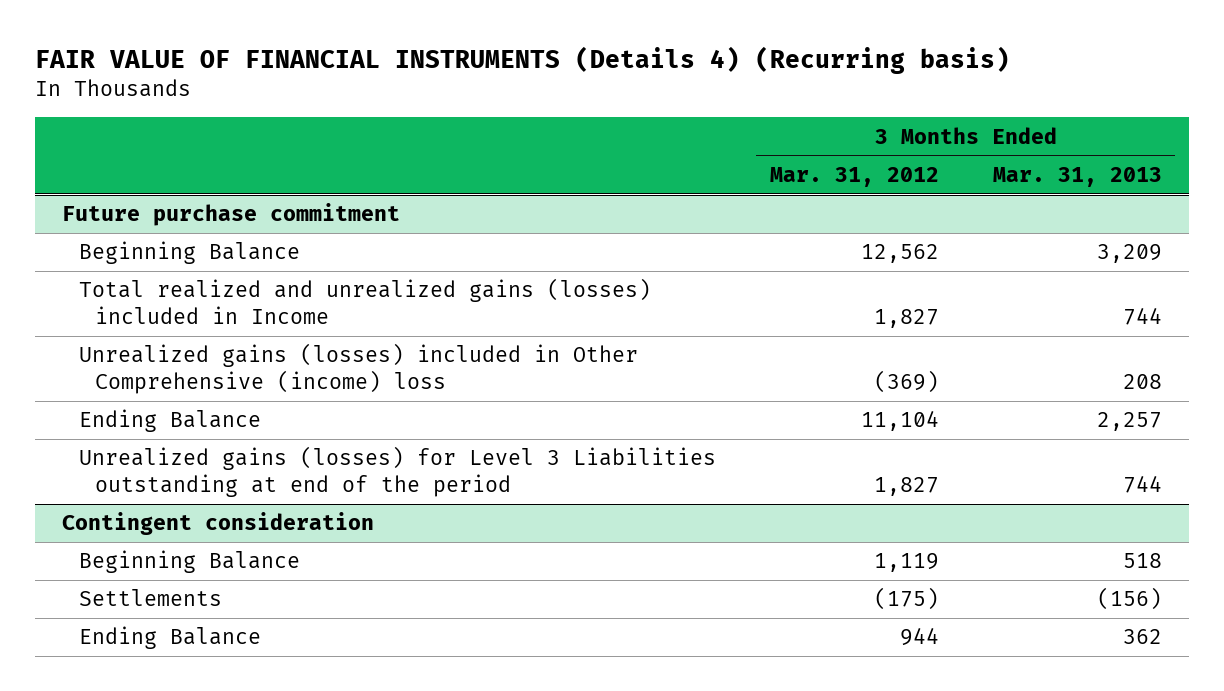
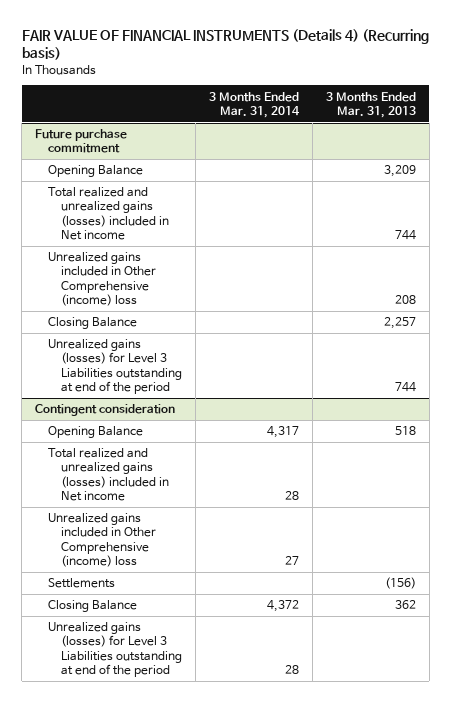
- | 3 Months Ended Mar. 31, 2012 | 3 Months Ended Mar. 31, 2013
+ | 3 Months Ended Mar. 31, 2014 | 3 Months Ended Mar. 31, 2013
@ Future purchase commitment
- Beginning Balance | 12,562 | 3,209
- Total realized and unrealized gains (losses) included in Income | 1,827 | 744
- Unrealized gains (losses) included in Other Comprehensive (income) loss | (369) | 208
- Ending Balance | 11,104 | 2,257
+ Opening Balance | | 3,209
+ Total realized and unrealized gains (losses) included in Net income | | 744
+ Unrealized gains included in Other Comprehensive (income) loss | | 208
+ Closing Balance | | 2,257
@ Contingent consideration
- Beginning Balance | 1,119 | 518
+ Opening Balance | 4,317 | 518
+ Total realized and unrealized gains (losses) included in Net income | 28 |
+ Unrealized gains included in Other Comprehensive (income) loss | 27 |
- Ending Balance | 944 | 362
+ Closing Balance | 4,372 | 362
+ Unrealized gains (losses) for Level 3 Liabilities outstanding at end of the period | 28 |

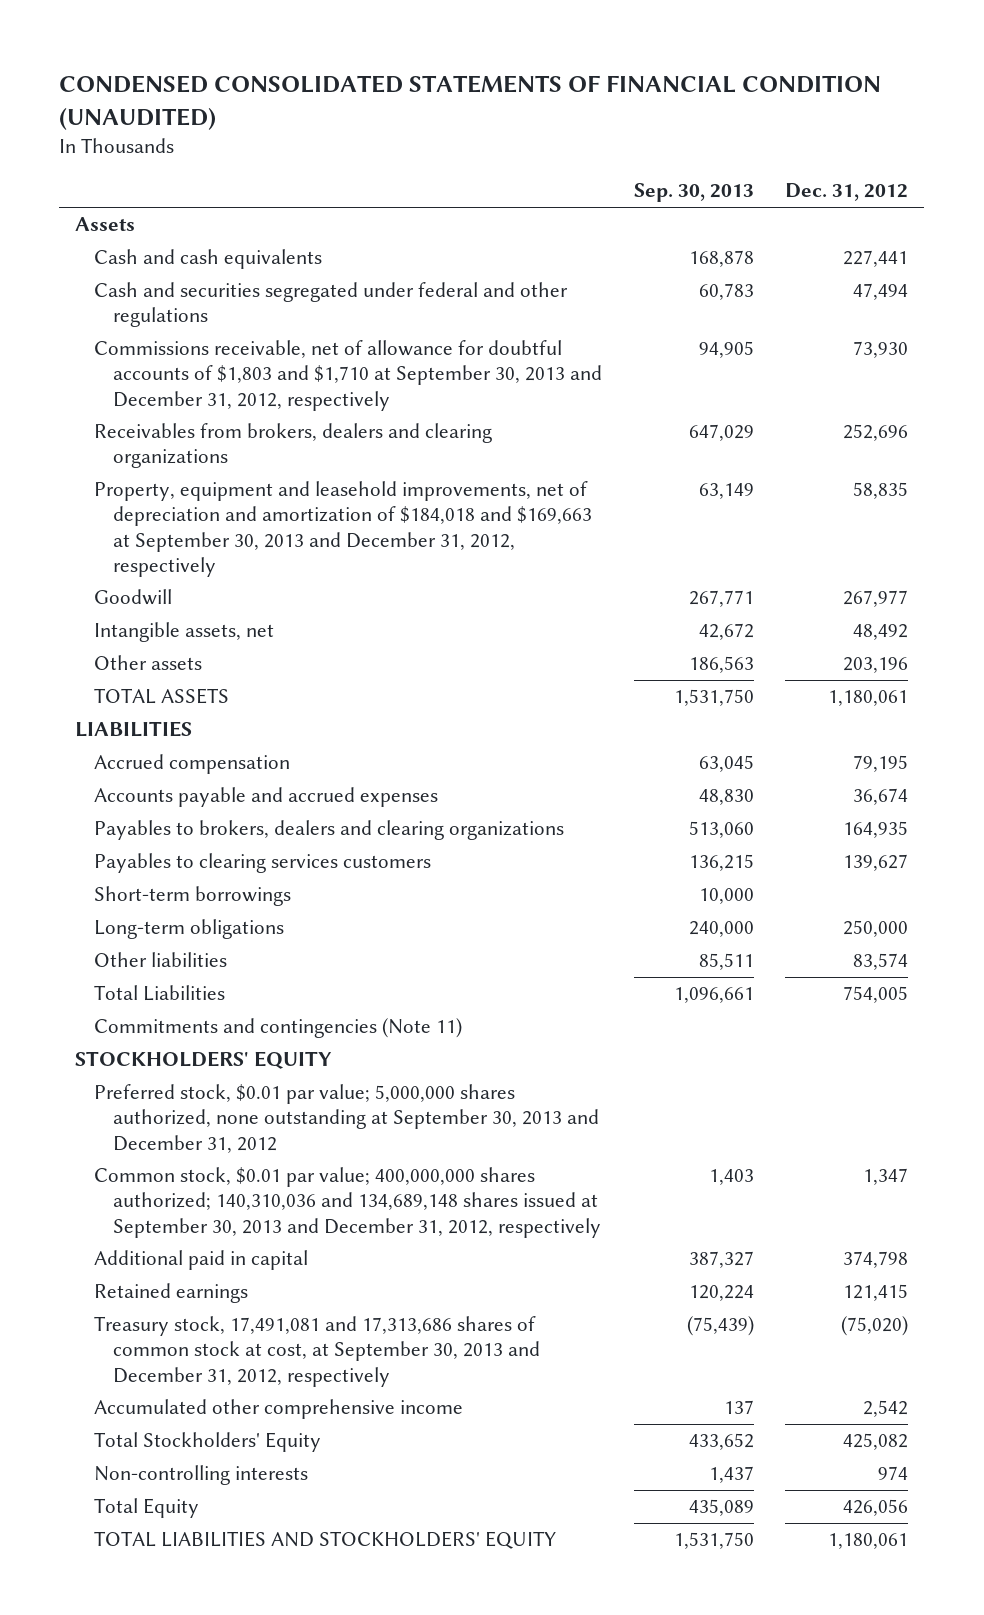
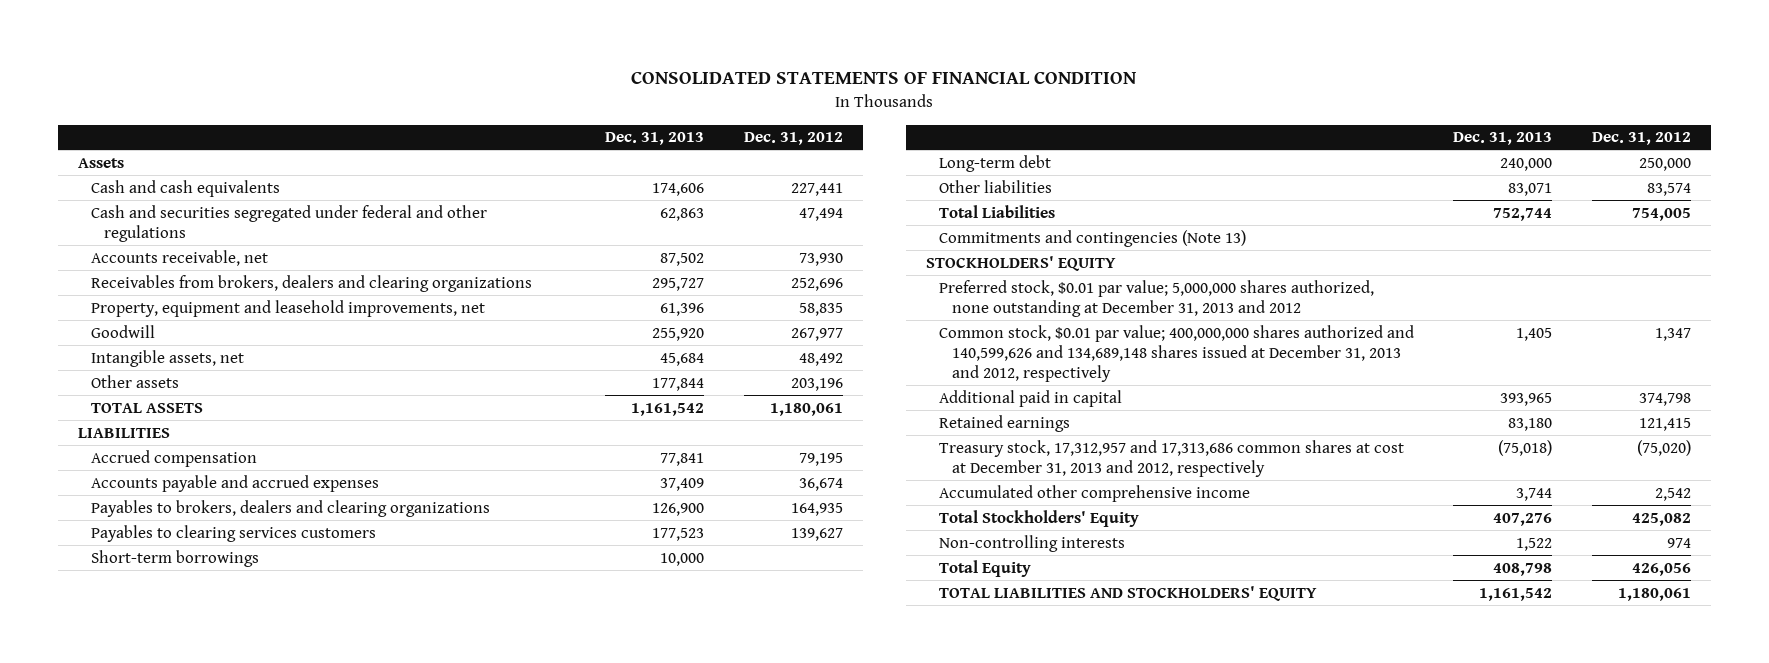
- CONDENSED CONSOLIDATED STATEMENTS OF FINANCIAL CONDITION (UNAUDITED)
+ CONSOLIDATED STATEMENTS OF FINANCIAL CONDITION
- | Sep. 30, 2013 | Dec. 31, 2012
+ | Dec. 31, 2013 | Dec. 31, 2012
- Commissions receivable, net of allowance for doubtful accounts of $1,803 and $1,710 at September 30, 2013 and December 31, 2012, respectively | 94,905 | 73,930
+ Accounts receivable, net | 87,502 | 73,930
- Property, equipment and leasehold improvements, net of depreciation and amortization of $184,018 and $169,663 at September 30, 2013 and December 31, 2012, respectively | 63,149 | 58,835
+ Property, equipment and leasehold improvements, net | 61,396 | 58,835
- Long-term obligations | 240,000 | 250,000
+ Long-term debt | 240,000 | 250,000
- Commitments and contingencies (Note 11)
+ Commitments and contingencies (Note 13)
- Preferred stock, $0.01 par value; 5,000,000 shares authorized, none outstanding at September 30, 2013 and December 31, 2012
- Common stock, $0.01 par value; 400,000,000 shares authorized; 140,310,036 and 134,689,148 shares issued at September 30, 2013 and December 31, 2012, respectively | 1,403 | 1,347
+ Preferred stock, $0.01 par value; 5,000,000 shares authorized, none outstanding at December 31, 2013 and 2012
+ Common stock, $0.01 par value; 400,000,000 shares authorized and 140,599,626 and 134,689,148 shares issued at December 31, 2013 and 2012, respectively | 1,405 | 1,347
- Treasury stock, 17,491,081 and 17,313,686 shares of common stock at cost, at September 30, 2013 and December 31, 2012, respectively | (75,439) | (75,020)
+ Treasury stock, 17,312,957 and 17,313,686 common shares at cost at December 31, 2013 and 2012, respectively | (75,018) | (75,020)

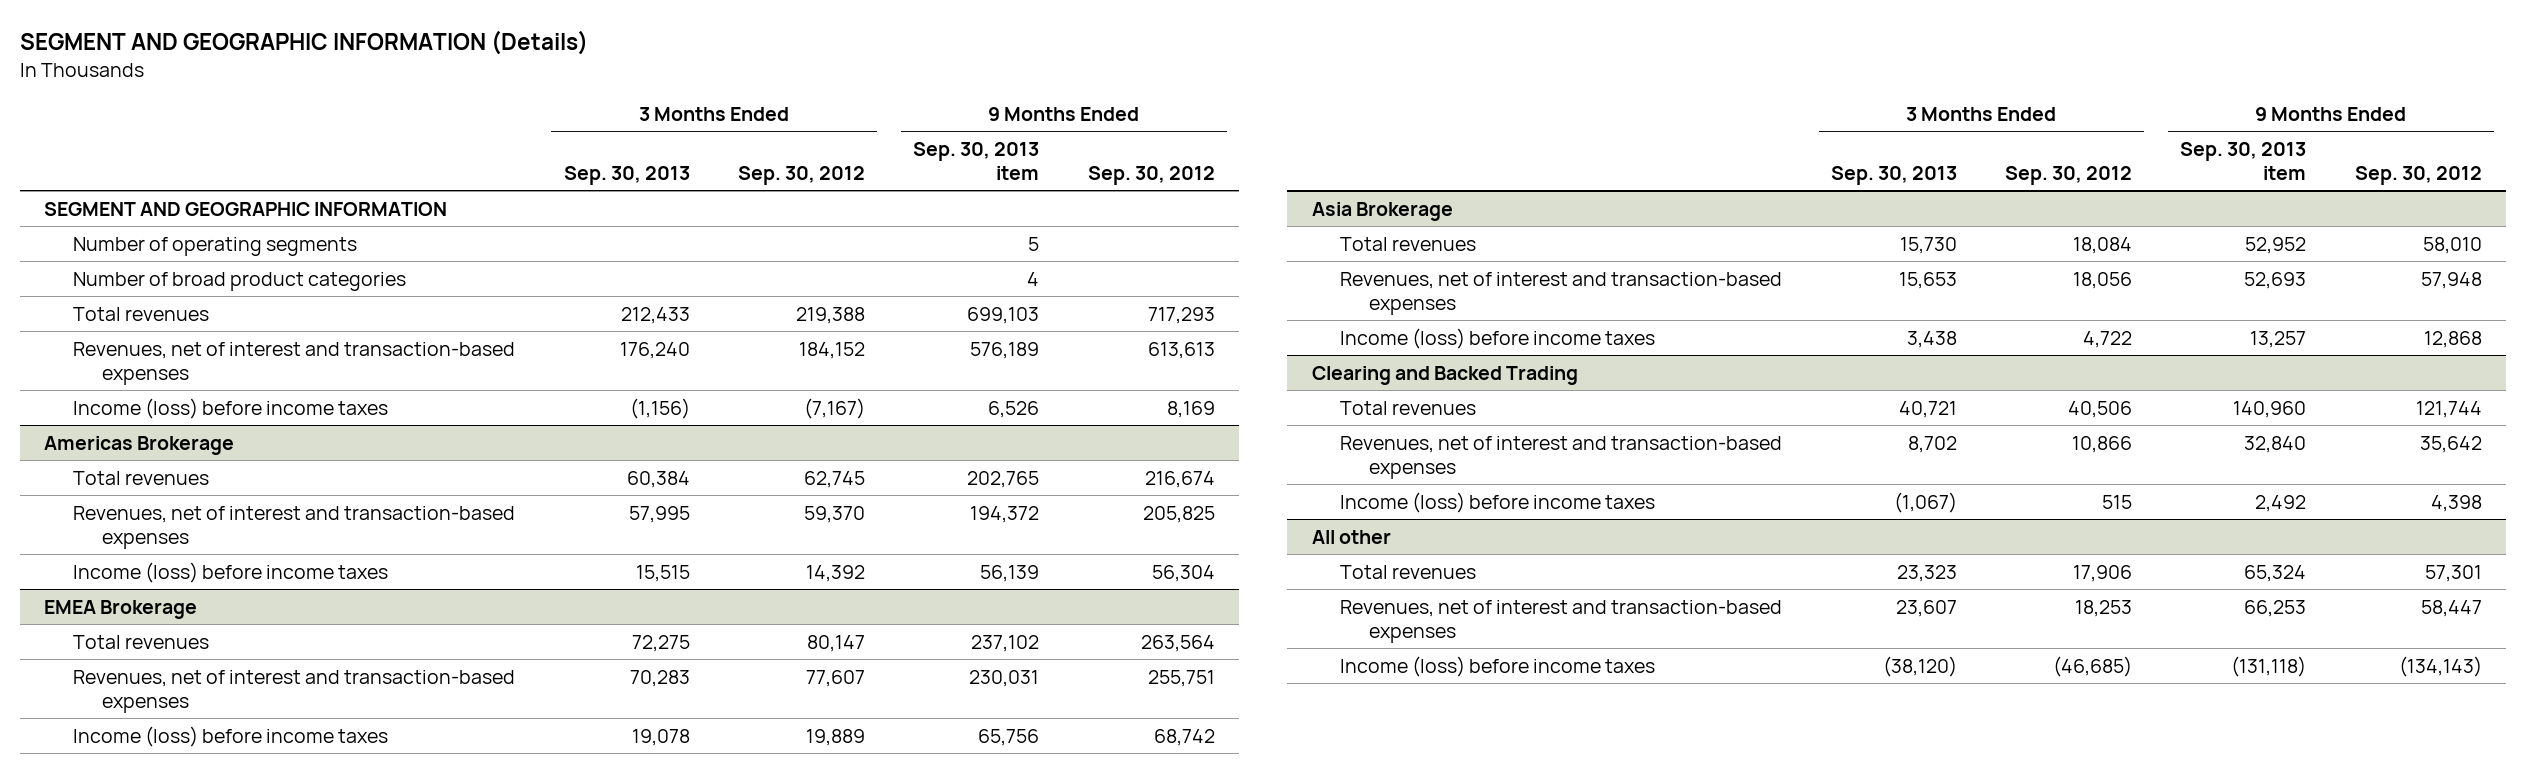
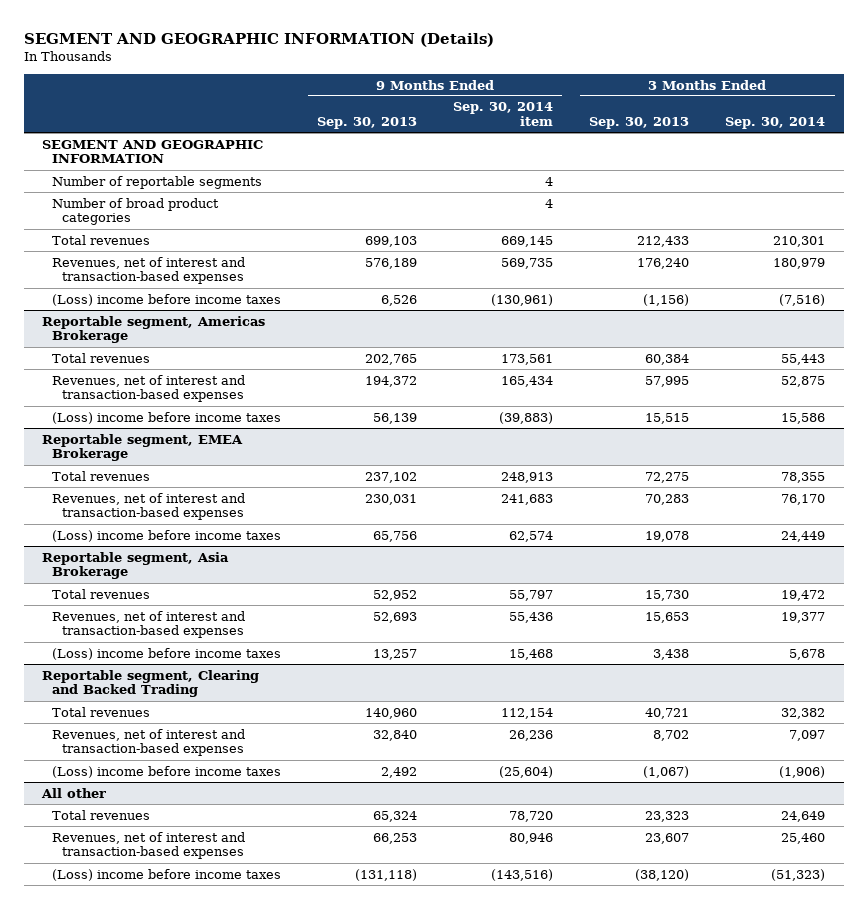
- | 3 Months Ended Sep. 30, 2013 | 3 Months Ended Sep. 30, 2012 | 9 Months Ended Sep. 30, 2013 item | 9 Months Ended Sep. 30, 2012
+ | 9 Months Ended Sep. 30, 2013 | 9 Months Ended Sep. 30, 2014 item | 3 Months Ended Sep. 30, 2013 | 3 Months Ended Sep. 30, 2014
- Number of operating segments | | | 5 |
+ Number of reportable segments | | 4 | |
- Income (loss) before income taxes | (1,156) | (7,167) | 6,526 | 8,169
- Americas Brokerage
+ (Loss) income before income taxes | 6,526 | (130,961) | (1,156) | (7,516)
+ Reportable segment, Americas Brokerage
- Income (loss) before income taxes | 15,515 | 14,392 | 56,139 | 56,304
- EMEA Brokerage
+ (Loss) income before income taxes | 56,139 | (39,883) | 15,515 | 15,586
+ Reportable segment, EMEA Brokerage
- Income (loss) before income taxes | 19,078 | 19,889 | 65,756 | 68,742
- Asia Brokerage
+ (Loss) income before income taxes | 65,756 | 62,574 | 19,078 | 24,449
+ Reportable segment, Asia Brokerage
- Income (loss) before income taxes | 3,438 | 4,722 | 13,257 | 12,868
- Clearing and Backed Trading
+ (Loss) income before income taxes | 13,257 | 15,468 | 3,438 | 5,678
+ Reportable segment, Clearing and Backed Trading
- Income (loss) before income taxes | (1,067) | 515 | 2,492 | 4,398
+ (Loss) income before income taxes | 2,492 | (25,604) | (1,067) | (1,906)
@ All other
- Income (loss) before income taxes | (38,120) | (46,685) | (131,118) | (134,143)
+ (Loss) income before income taxes | (131,118) | (143,516) | (38,120) | (51,323)

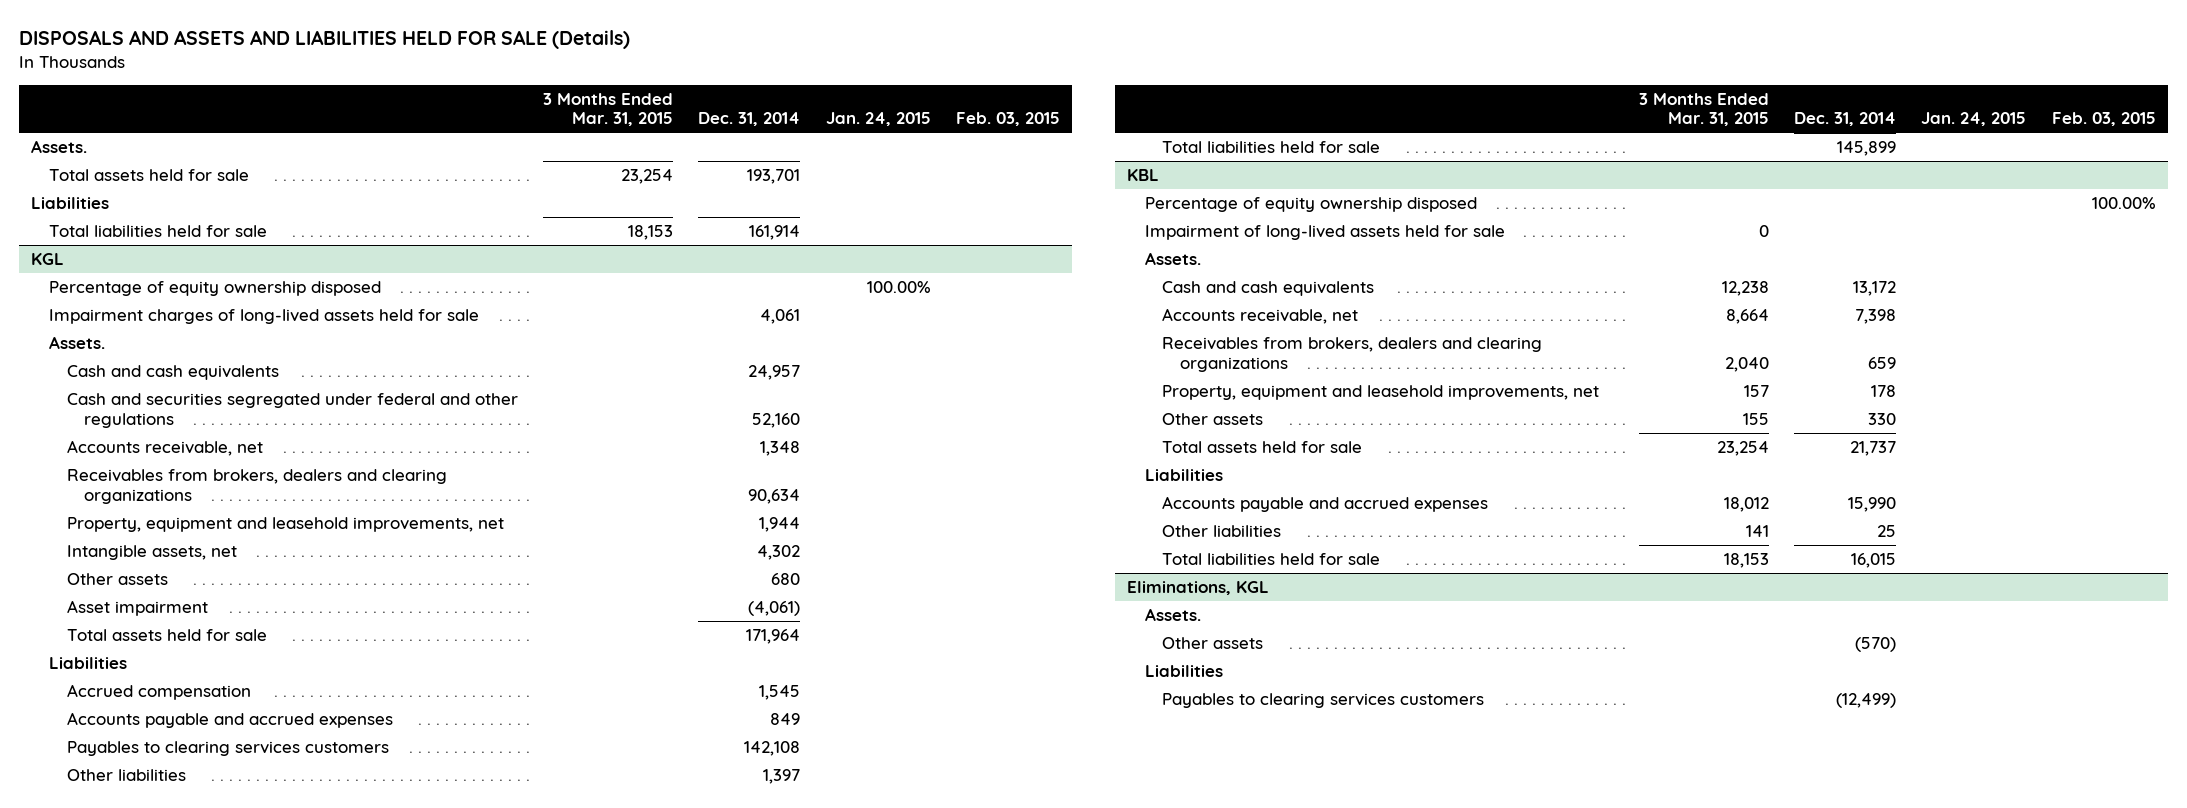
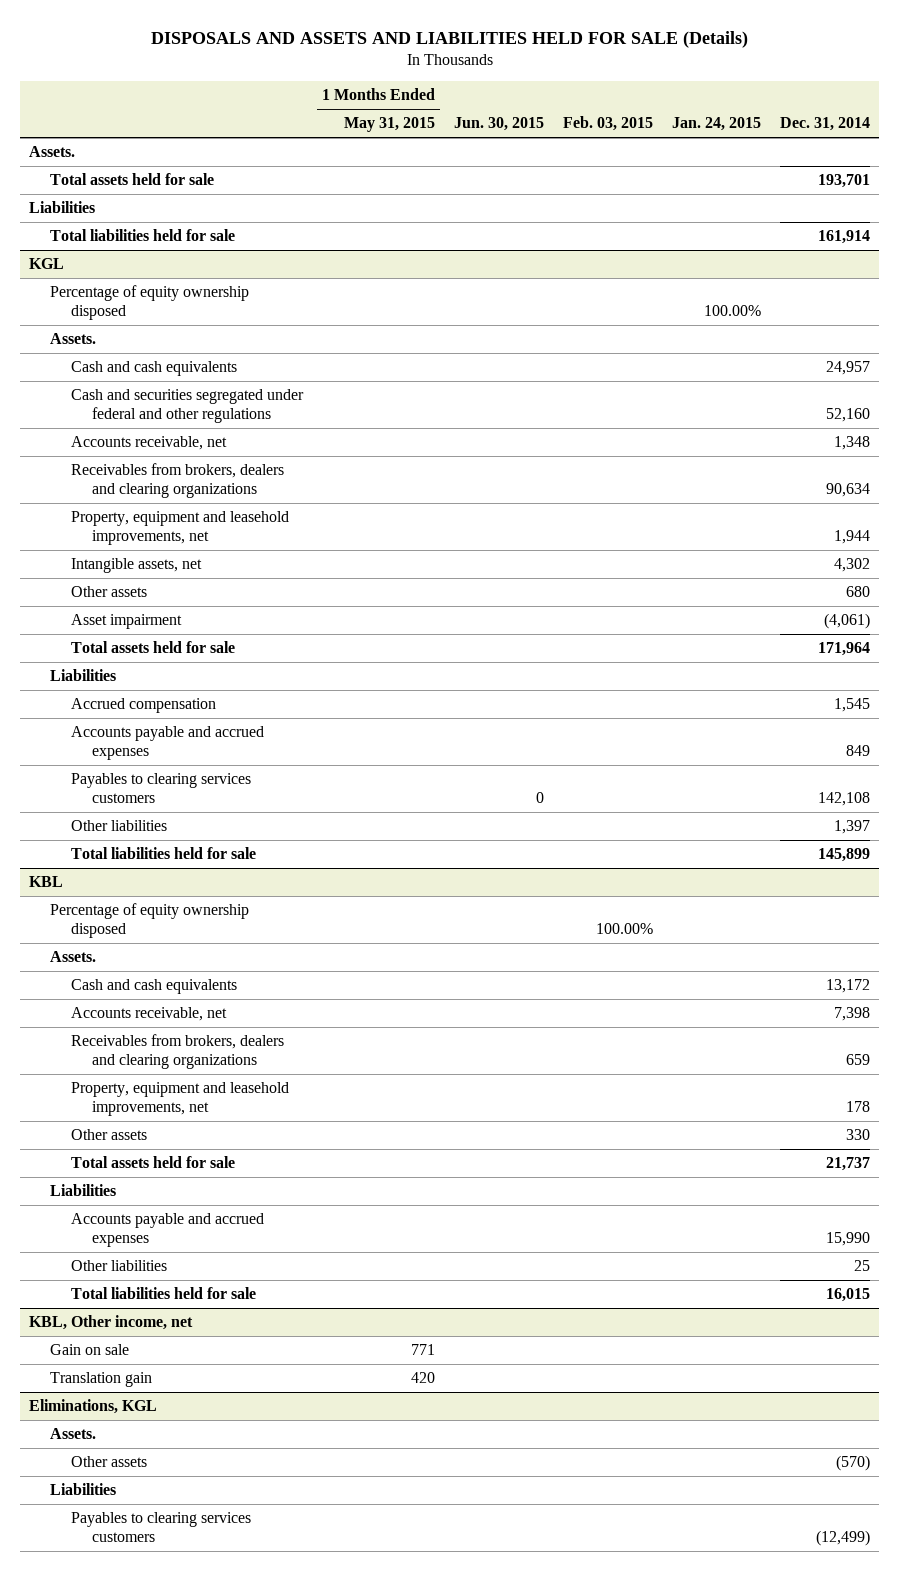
- | 3 Months Ended Mar. 31, 2015 | Dec. 31, 2014 | Jan. 24, 2015 | Feb. 03, 2015
+ | 1 Months Ended May 31, 2015 | Jun. 30, 2015 | Feb. 03, 2015 | Jan. 24, 2015 | Dec. 31, 2014
@ KGL
- Impairment charges of long-lived assets held for sale | | 4,061 | |
@ KBL
- Impairment of long-lived assets held for sale | 0 | | |
+ KBL, Other income, net
+ Gain on sale | 771 | | | |
+ Translation gain | 420 | | | |

